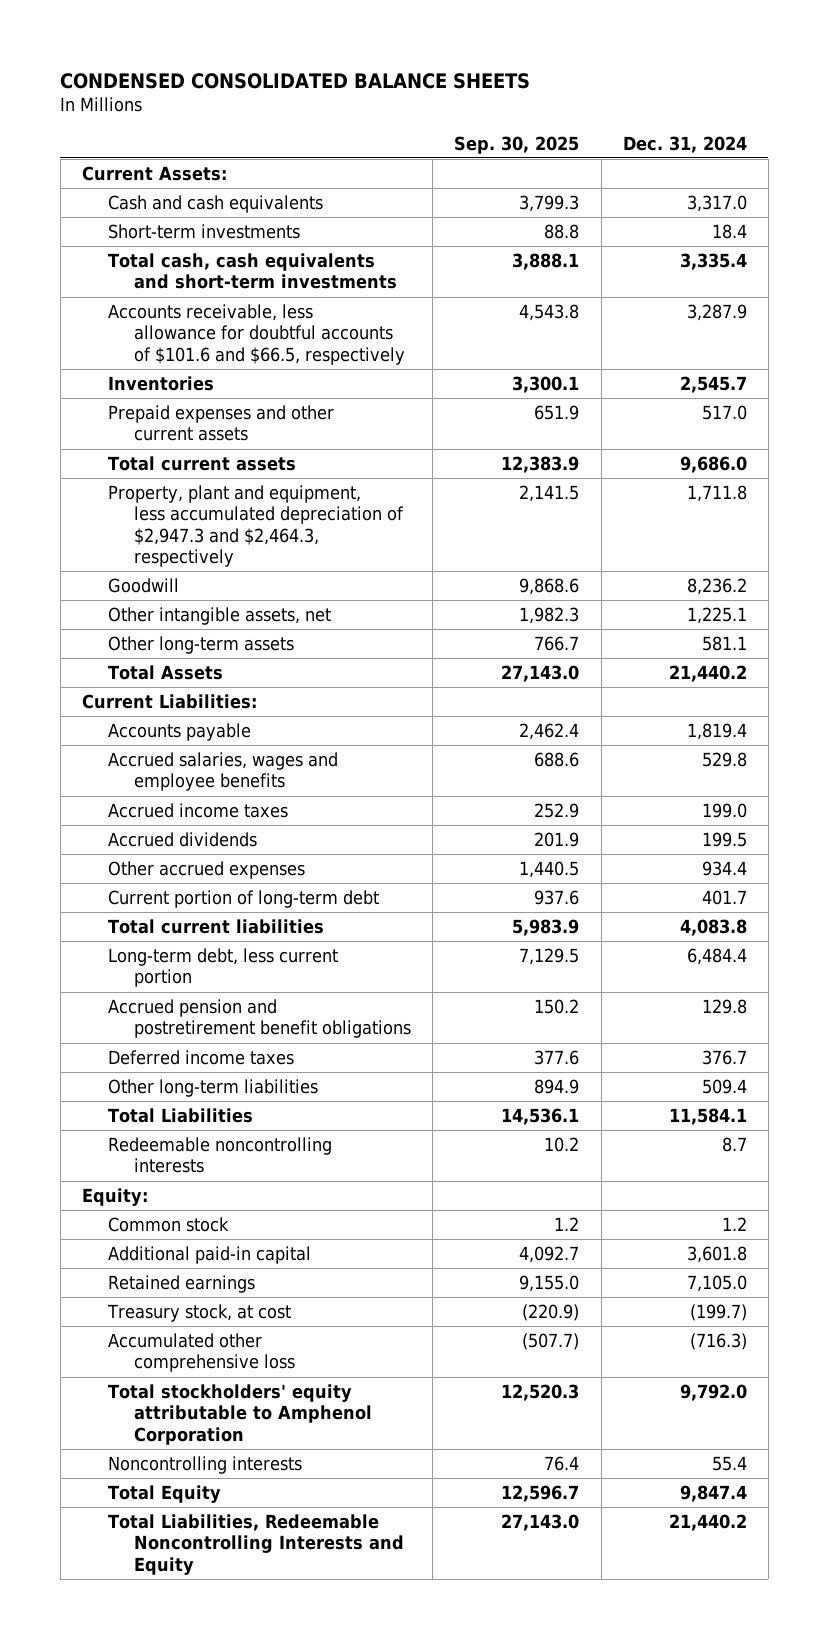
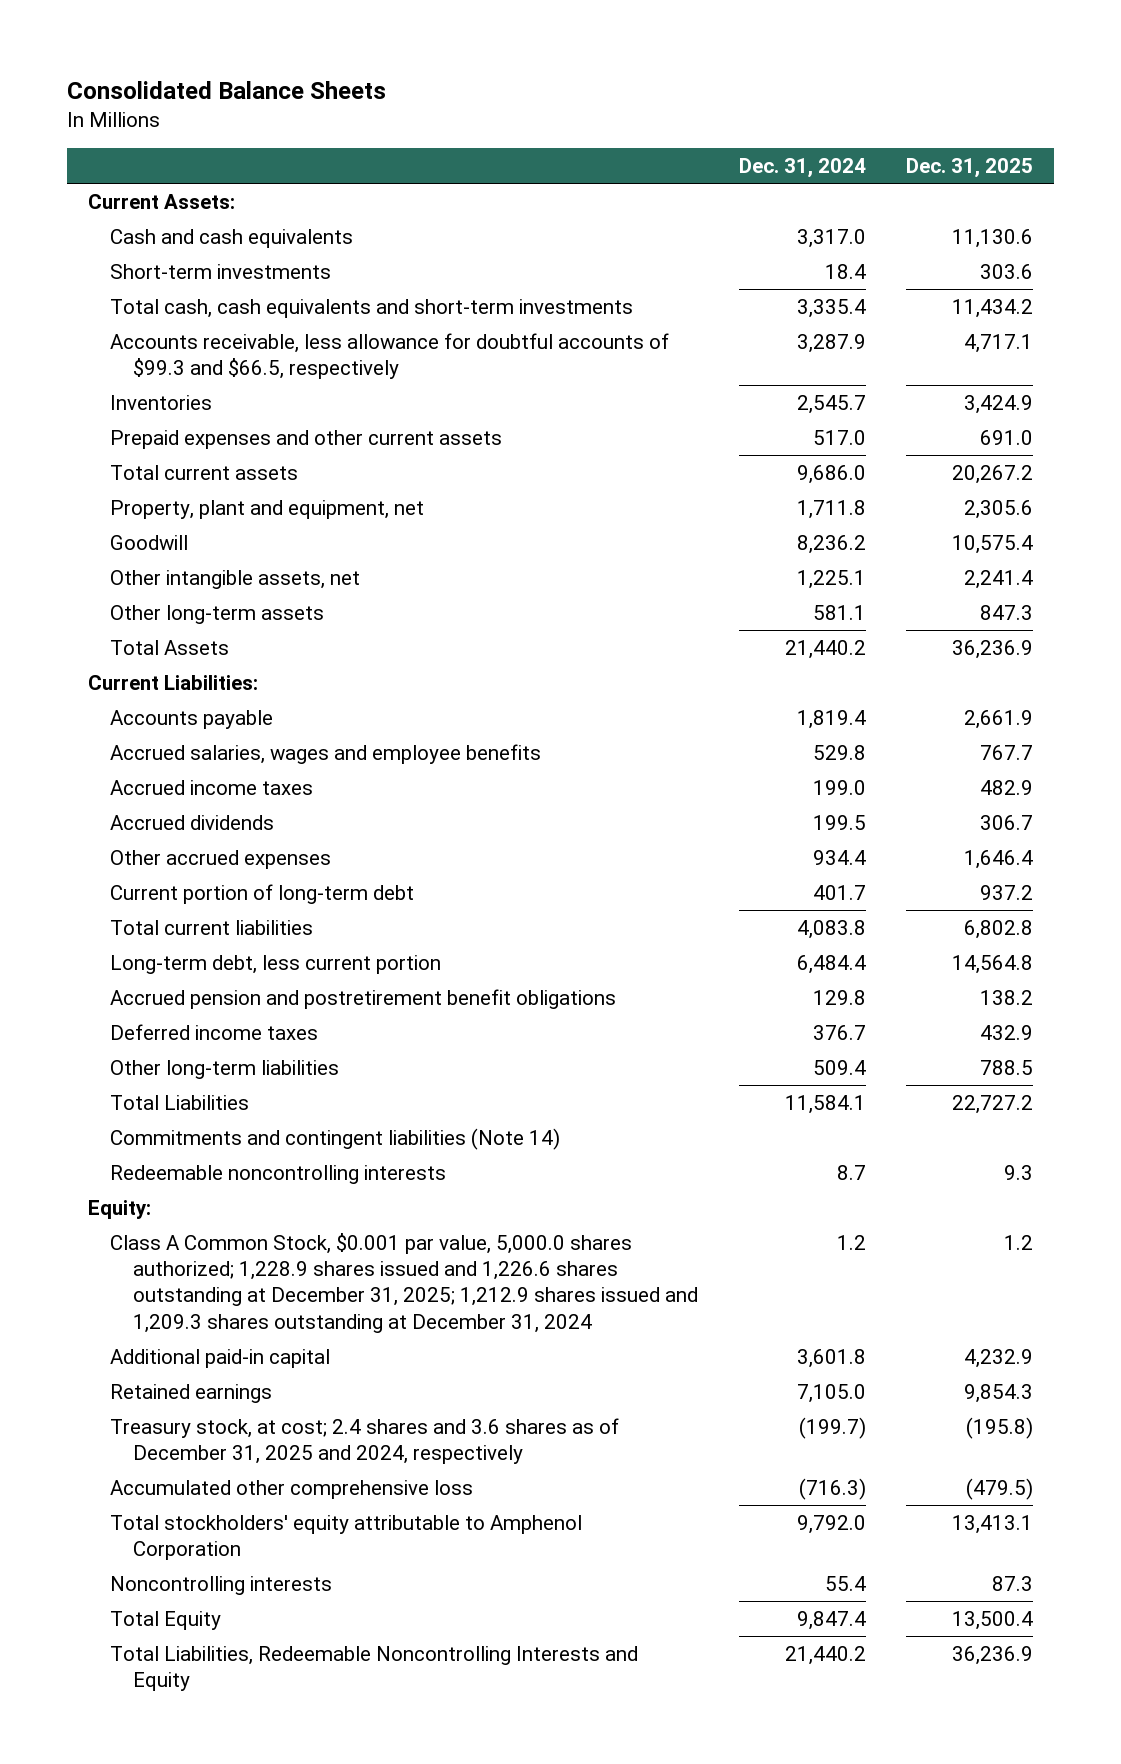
- CONDENSED CONSOLIDATED BALANCE SHEETS
+ Consolidated Balance Sheets
- | Sep. 30, 2025 | Dec. 31, 2024
+ | Dec. 31, 2024 | Dec. 31, 2025
- Accounts receivable, less allowance for doubtful accounts of $101.6 and $66.5, respectively | 4,543.8 | 3,287.9
+ Accounts receivable, less allowance for doubtful accounts of $99.3 and $66.5, respectively | 3,287.9 | 4,717.1
- Property, plant and equipment, less accumulated depreciation of $2,947.3 and $2,464.3, respectively | 2,141.5 | 1,711.8
+ Property, plant and equipment, net | 1,711.8 | 2,305.6
+ Commitments and contingent liabilities (Note 14)
- Common stock | 1.2 | 1.2
+ Class A Common Stock, $0.001 par value, 5,000.0 shares authorized; 1,228.9 shares issued and 1,226.6 shares outstanding at December 31, 2025; 1,212.9 shares issued and 1,209.3 shares outstanding at December 31, 2024 | 1.2 | 1.2
- Treasury stock, at cost | (220.9) | (199.7)
+ Treasury stock, at cost; 2.4 shares and 3.6 shares as of December 31, 2025 and 2024, respectively | (199.7) | (195.8)

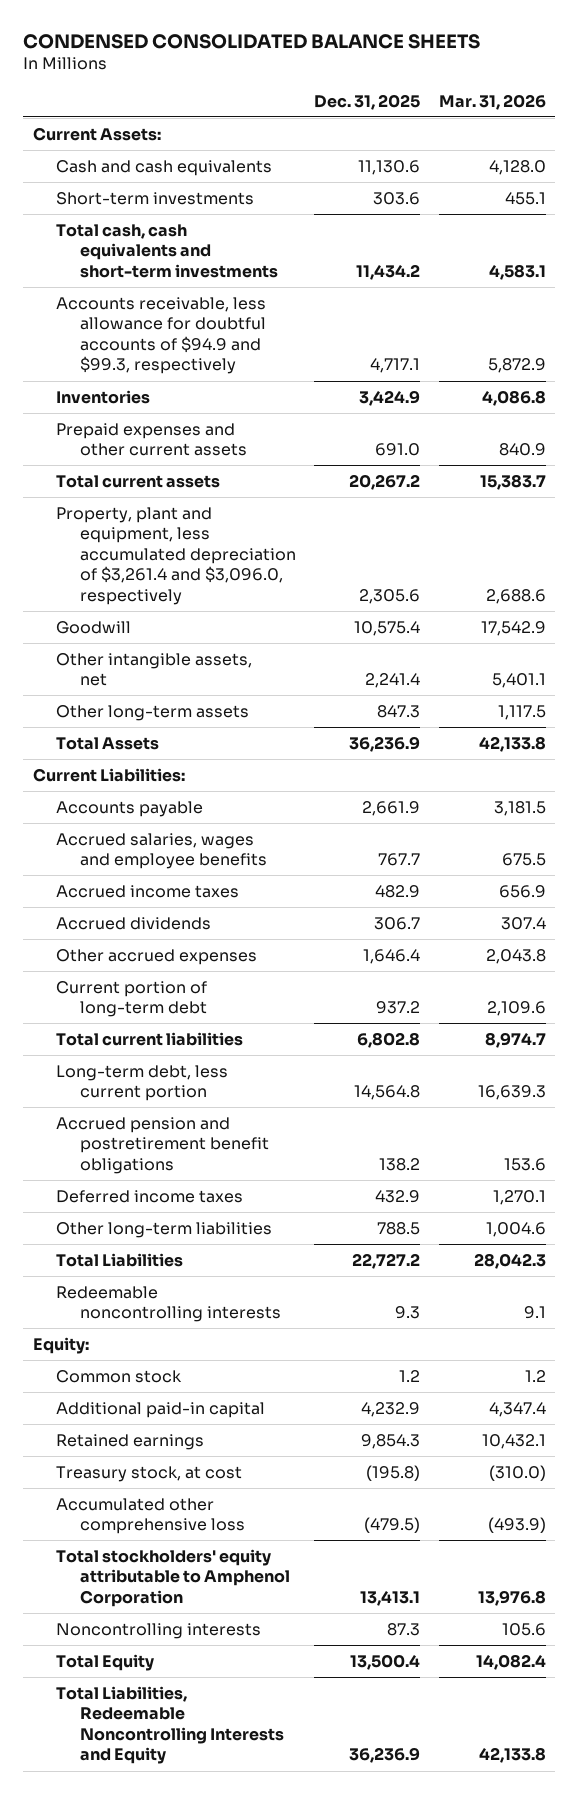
- Consolidated Balance Sheets
+ CONDENSED CONSOLIDATED BALANCE SHEETS
- | Dec. 31, 2024 | Dec. 31, 2025
+ | Dec. 31, 2025 | Mar. 31, 2026
- Accounts receivable, less allowance for doubtful accounts of $99.3 and $66.5, respectively | 3,287.9 | 4,717.1
+ Accounts receivable, less allowance for doubtful accounts of $94.9 and $99.3, respectively | 4,717.1 | 5,872.9
- Property, plant and equipment, net | 1,711.8 | 2,305.6
+ Property, plant and equipment, less accumulated depreciation of $3,261.4 and $3,096.0, respectively | 2,305.6 | 2,688.6
- Commitments and contingent liabilities (Note 14)
- Class A Common Stock, $0.001 par value, 5,000.0 shares authorized; 1,228.9 shares issued and 1,226.6 shares outstanding at December 31, 2025; 1,212.9 shares issued and 1,209.3 shares outstanding at December 31, 2024 | 1.2 | 1.2
+ Common stock | 1.2 | 1.2
- Treasury stock, at cost; 2.4 shares and 3.6 shares as of December 31, 2025 and 2024, respectively | (199.7) | (195.8)
+ Treasury stock, at cost | (195.8) | (310.0)

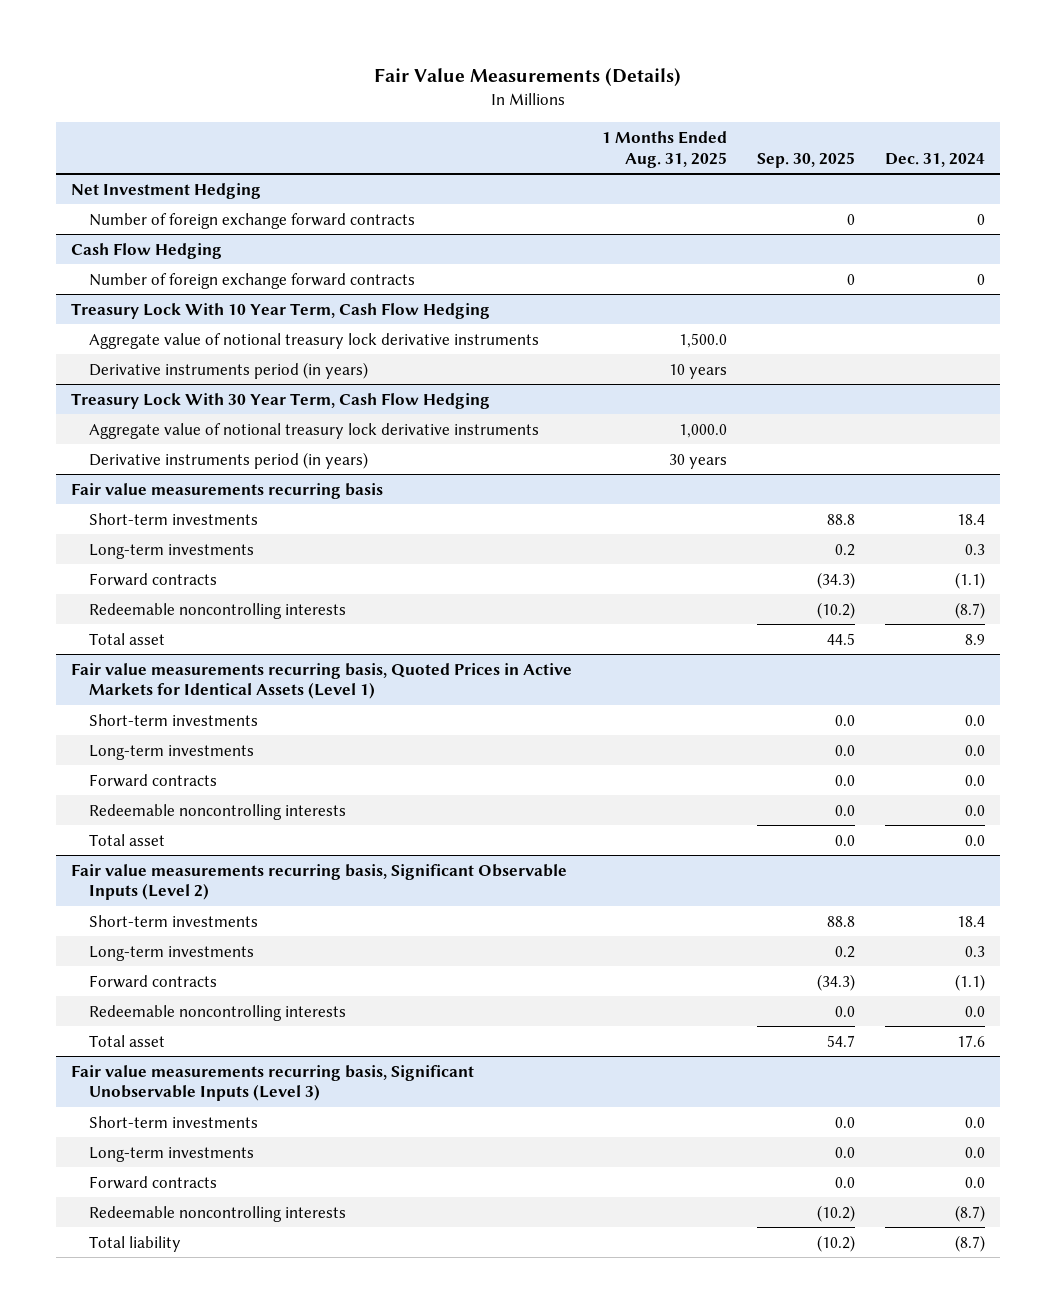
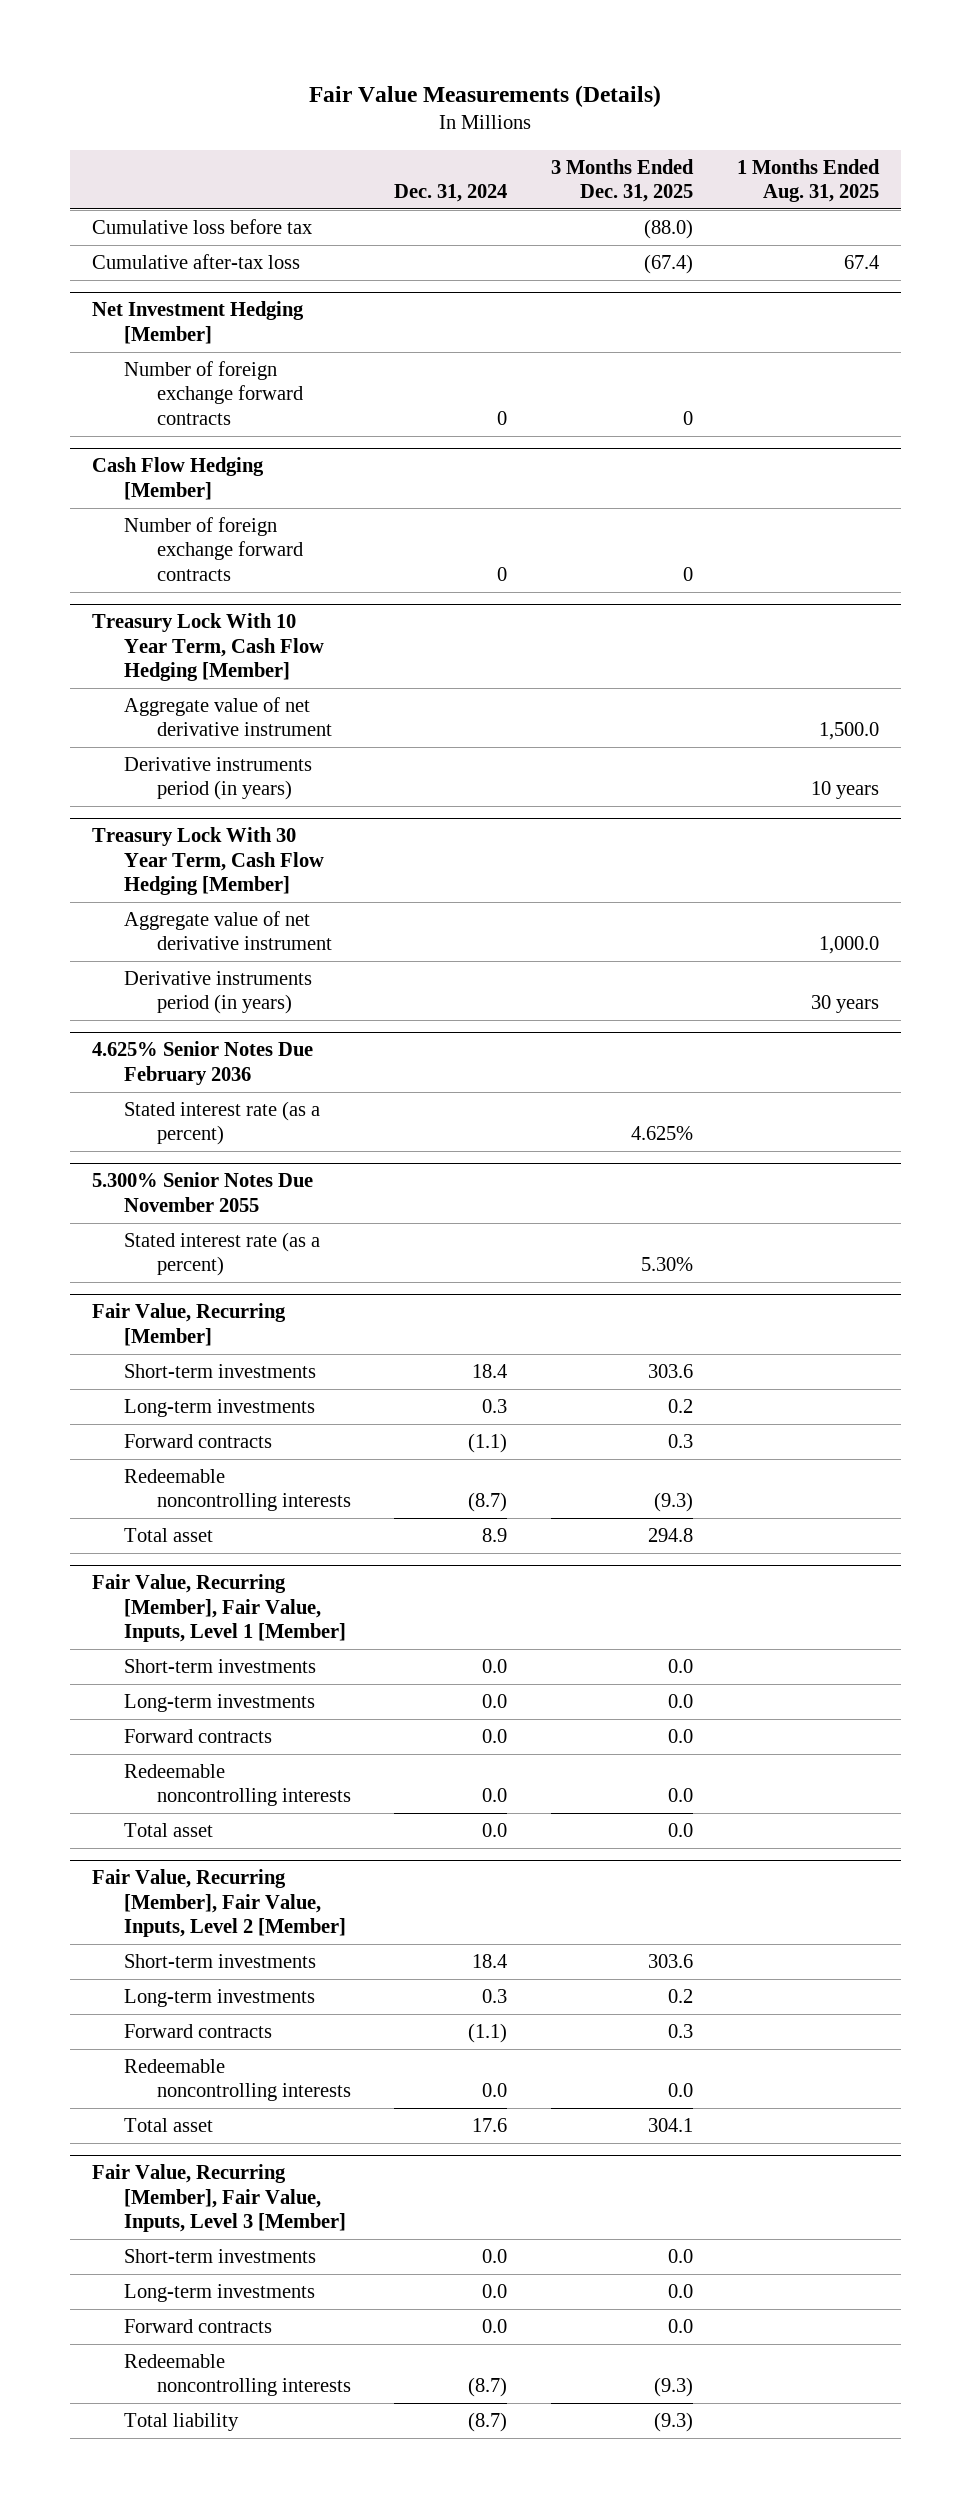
- | 1 Months Ended Aug. 31, 2025 | Sep. 30, 2025 | Dec. 31, 2024
+ | Dec. 31, 2024 | 3 Months Ended Dec. 31, 2025 | 1 Months Ended Aug. 31, 2025
- Net Investment Hedging
+ Cumulative loss before tax | | (88.0) |
+ Cumulative after-tax loss | | (67.4) | 67.4
+ Net Investment Hedging [Member]
- Cash Flow Hedging
+ Cash Flow Hedging [Member]
- Treasury Lock With 10 Year Term, Cash Flow Hedging
- Aggregate value of notional treasury lock derivative instruments | 1,500.0 | |
+ Treasury Lock With 10 Year Term, Cash Flow Hedging [Member]
+ Aggregate value of net derivative instrument | | | 1,500.0
- Treasury Lock With 30 Year Term, Cash Flow Hedging
- Aggregate value of notional treasury lock derivative instruments | 1,000.0 | |
+ Treasury Lock With 30 Year Term, Cash Flow Hedging [Member]
+ Aggregate value of net derivative instrument | | | 1,000.0
- Fair value measurements recurring basis
+ 4.625% Senior Notes Due February 2036
+ Stated interest rate (as a percent) | | 4.625% |
+ 5.300% Senior Notes Due November 2055
+ Stated interest rate (as a percent) | | 5.30% |
+ Fair Value, Recurring [Member]
- Fair value measurements recurring basis, Quoted Prices in Active Markets for Identical Assets (Level 1)
+ Fair Value, Recurring [Member], Fair Value, Inputs, Level 1 [Member]
- Fair value measurements recurring basis, Significant Observable Inputs (Level 2)
+ Fair Value, Recurring [Member], Fair Value, Inputs, Level 2 [Member]
- Fair value measurements recurring basis, Significant Unobservable Inputs (Level 3)
+ Fair Value, Recurring [Member], Fair Value, Inputs, Level 3 [Member]

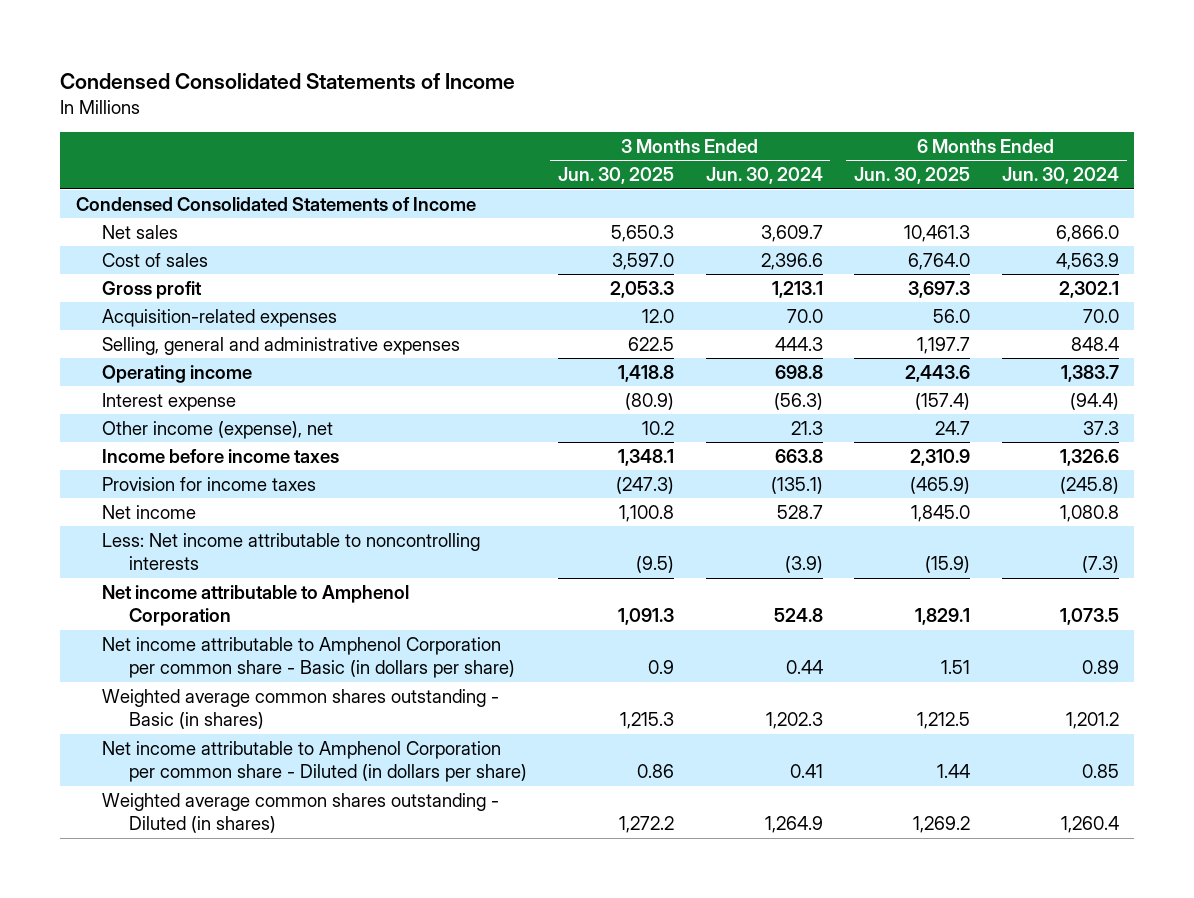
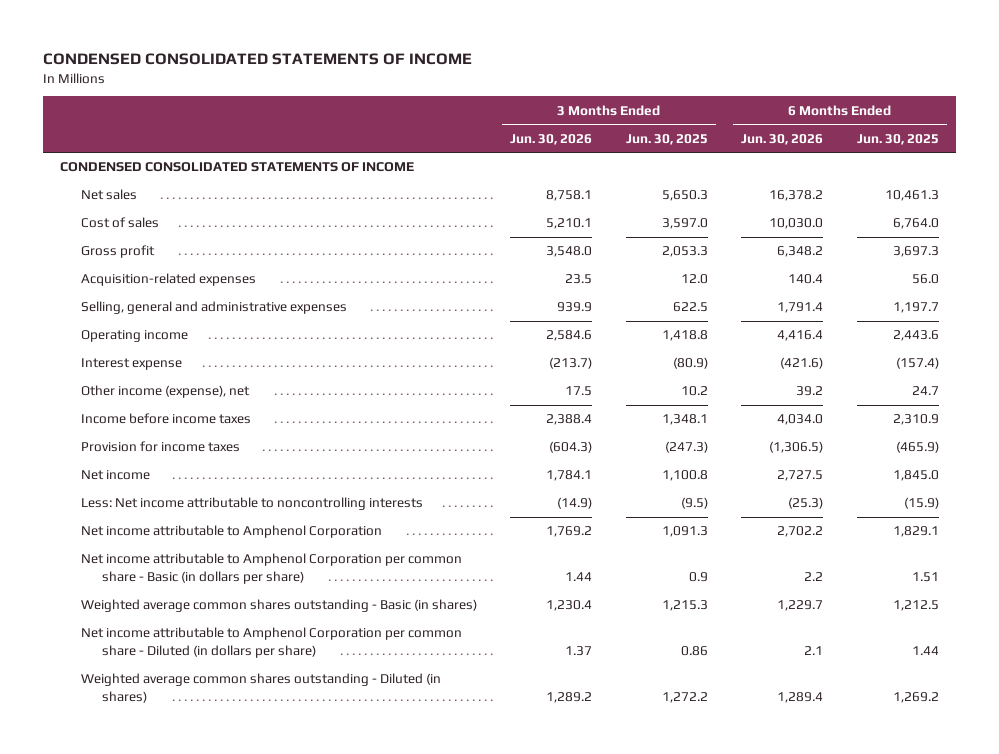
- Condensed Consolidated Statements of Income
+ CONDENSED CONSOLIDATED STATEMENTS OF INCOME
- | 3 Months Ended Jun. 30, 2025 | 3 Months Ended Jun. 30, 2024 | 6 Months Ended Jun. 30, 2025 | 6 Months Ended Jun. 30, 2024
+ | 3 Months Ended Jun. 30, 2026 | 3 Months Ended Jun. 30, 2025 | 6 Months Ended Jun. 30, 2026 | 6 Months Ended Jun. 30, 2025
- Condensed Consolidated Statements of Income
+ CONDENSED CONSOLIDATED STATEMENTS OF INCOME

